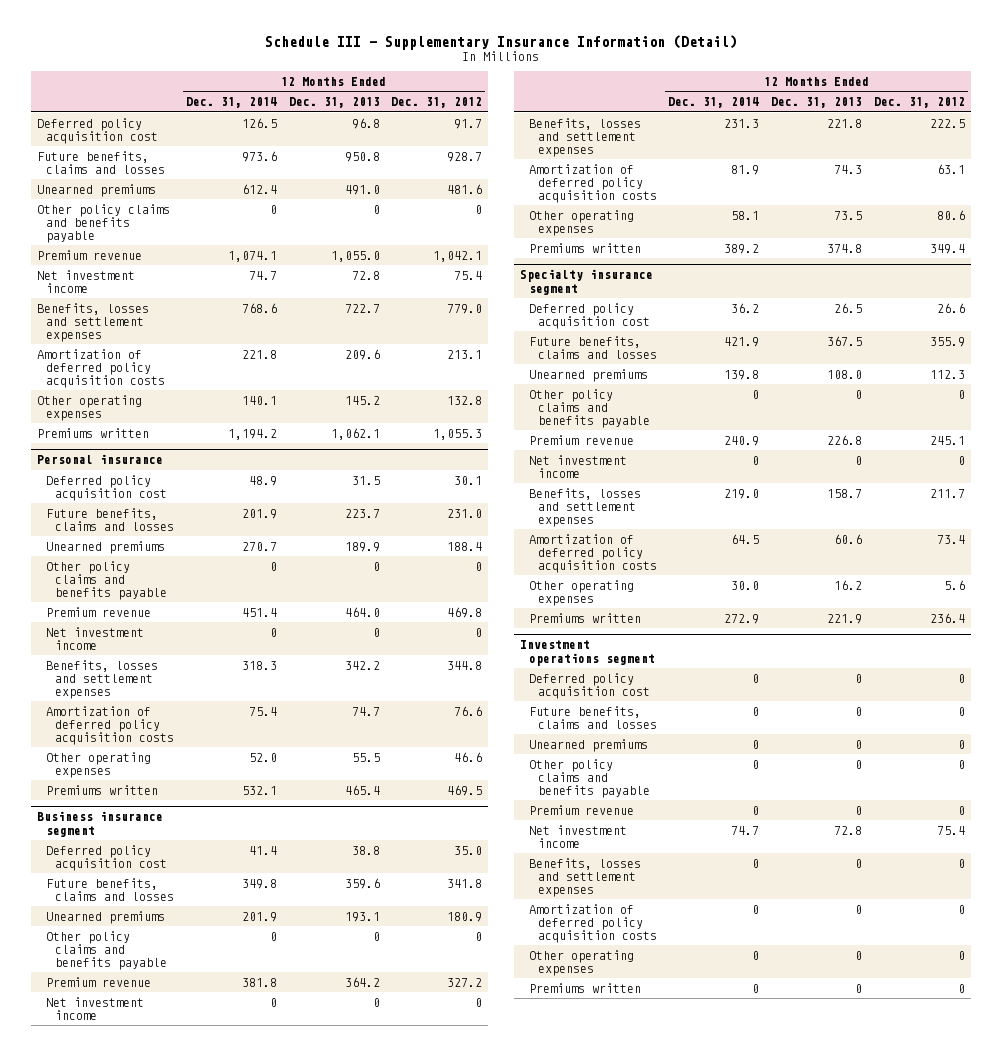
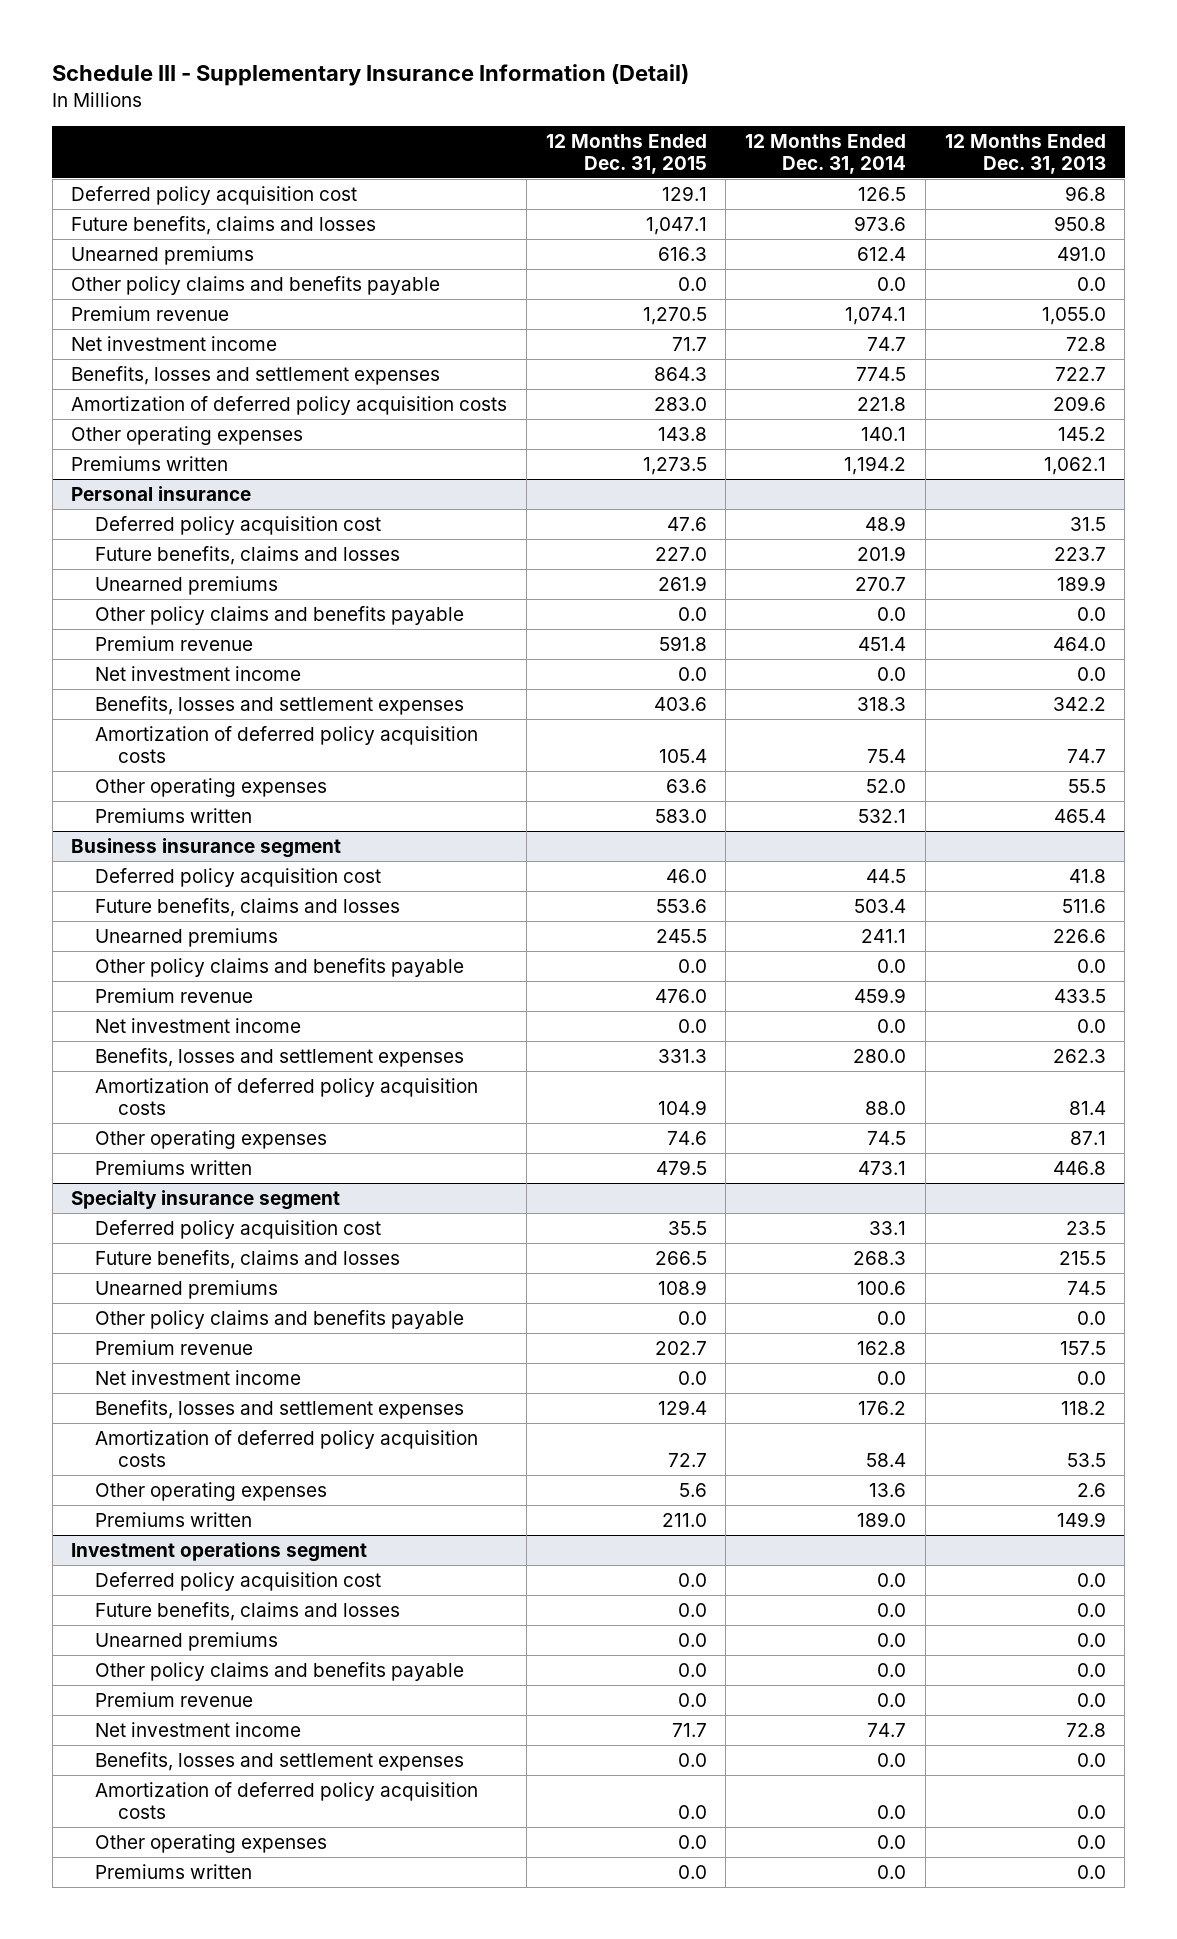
- | 12 Months Ended Dec. 31, 2014 | 12 Months Ended Dec. 31, 2013 | 12 Months Ended Dec. 31, 2012
+ | 12 Months Ended Dec. 31, 2015 | 12 Months Ended Dec. 31, 2014 | 12 Months Ended Dec. 31, 2013
- Other policy claims and benefits payable | 0 | 0 | 0
+ Other policy claims and benefits payable | 0.0 | 0.0 | 0.0
- Benefits, losses and settlement expenses | 768.6 | 722.7 | 779.0
+ Benefits, losses and settlement expenses | 864.3 | 774.5 | 722.7
@ Personal insurance
- Other policy claims and benefits payable | 0 | 0 | 0
+ Other policy claims and benefits payable | 0.0 | 0.0 | 0.0
- Net investment income | 0 | 0 | 0
+ Net investment income | 0.0 | 0.0 | 0.0
@ Business insurance segment
- Deferred policy acquisition cost | 41.4 | 38.8 | 35.0
- Future benefits, claims and losses | 349.8 | 359.6 | 341.8
- Unearned premiums | 201.9 | 193.1 | 180.9
- Other policy claims and benefits payable | 0 | 0 | 0
- Premium revenue | 381.8 | 364.2 | 327.2
- Net investment income | 0 | 0 | 0
- Benefits, losses and settlement expenses | 231.3 | 221.8 | 222.5
- Amortization of deferred policy acquisition costs | 81.9 | 74.3 | 63.1
- Other operating expenses | 58.1 | 73.5 | 80.6
- Premiums written | 389.2 | 374.8 | 349.4
+ Deferred policy acquisition cost | 46.0 | 44.5 | 41.8
+ Future benefits, claims and losses | 553.6 | 503.4 | 511.6
+ Unearned premiums | 245.5 | 241.1 | 226.6
+ Other policy claims and benefits payable | 0.0 | 0.0 | 0.0
+ Premium revenue | 476.0 | 459.9 | 433.5
+ Net investment income | 0.0 | 0.0 | 0.0
+ Benefits, losses and settlement expenses | 331.3 | 280.0 | 262.3
+ Amortization of deferred policy acquisition costs | 104.9 | 88.0 | 81.4
+ Other operating expenses | 74.6 | 74.5 | 87.1
+ Premiums written | 479.5 | 473.1 | 446.8
@ Specialty insurance segment
- Deferred policy acquisition cost | 36.2 | 26.5 | 26.6
- Future benefits, claims and losses | 421.9 | 367.5 | 355.9
- Unearned premiums | 139.8 | 108.0 | 112.3
- Other policy claims and benefits payable | 0 | 0 | 0
- Premium revenue | 240.9 | 226.8 | 245.1
- Net investment income | 0 | 0 | 0
- Benefits, losses and settlement expenses | 219.0 | 158.7 | 211.7
- Amortization of deferred policy acquisition costs | 64.5 | 60.6 | 73.4
- Other operating expenses | 30.0 | 16.2 | 5.6
- Premiums written | 272.9 | 221.9 | 236.4
+ Deferred policy acquisition cost | 35.5 | 33.1 | 23.5
+ Future benefits, claims and losses | 266.5 | 268.3 | 215.5
+ Unearned premiums | 108.9 | 100.6 | 74.5
+ Other policy claims and benefits payable | 0.0 | 0.0 | 0.0
+ Premium revenue | 202.7 | 162.8 | 157.5
+ Net investment income | 0.0 | 0.0 | 0.0
+ Benefits, losses and settlement expenses | 129.4 | 176.2 | 118.2
+ Amortization of deferred policy acquisition costs | 72.7 | 58.4 | 53.5
+ Other operating expenses | 5.6 | 13.6 | 2.6
+ Premiums written | 211.0 | 189.0 | 149.9
@ Investment operations segment
- Deferred policy acquisition cost | 0 | 0 | 0
- Future benefits, claims and losses | 0 | 0 | 0
- Unearned premiums | 0 | 0 | 0
- Other policy claims and benefits payable | 0 | 0 | 0
- Premium revenue | 0 | 0 | 0
+ Deferred policy acquisition cost | 0.0 | 0.0 | 0.0
+ Future benefits, claims and losses | 0.0 | 0.0 | 0.0
+ Unearned premiums | 0.0 | 0.0 | 0.0
+ Other policy claims and benefits payable | 0.0 | 0.0 | 0.0
+ Premium revenue | 0.0 | 0.0 | 0.0
- Benefits, losses and settlement expenses | 0 | 0 | 0
- Amortization of deferred policy acquisition costs | 0 | 0 | 0
- Other operating expenses | 0 | 0 | 0
- Premiums written | 0 | 0 | 0
+ Benefits, losses and settlement expenses | 0.0 | 0.0 | 0.0
+ Amortization of deferred policy acquisition costs | 0.0 | 0.0 | 0.0
+ Other operating expenses | 0.0 | 0.0 | 0.0
+ Premiums written | 0.0 | 0.0 | 0.0

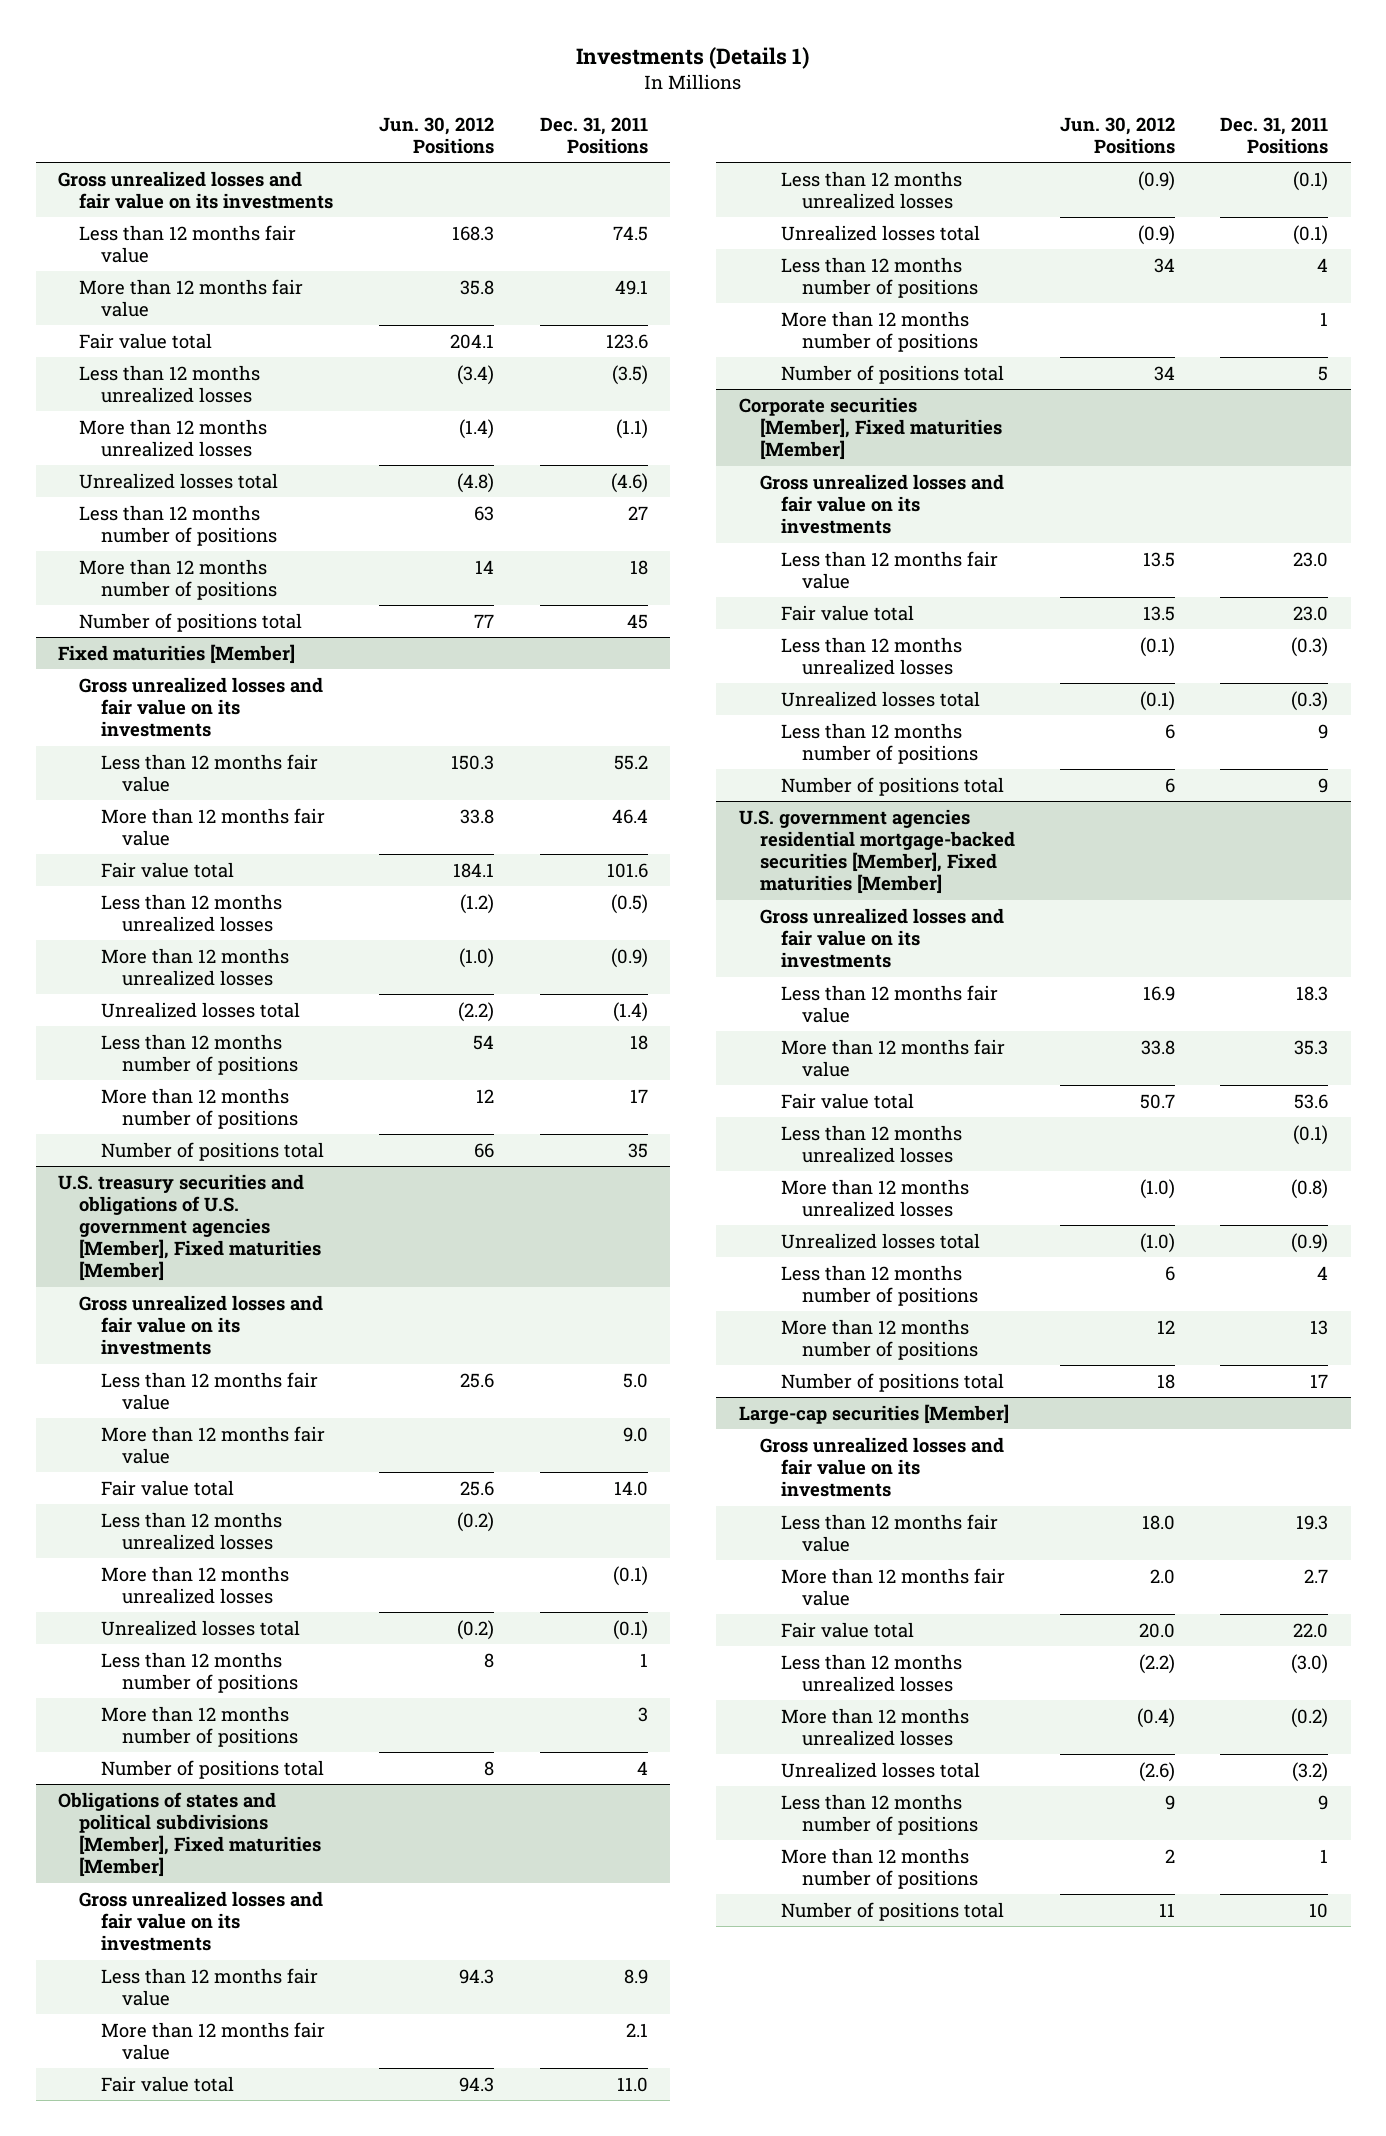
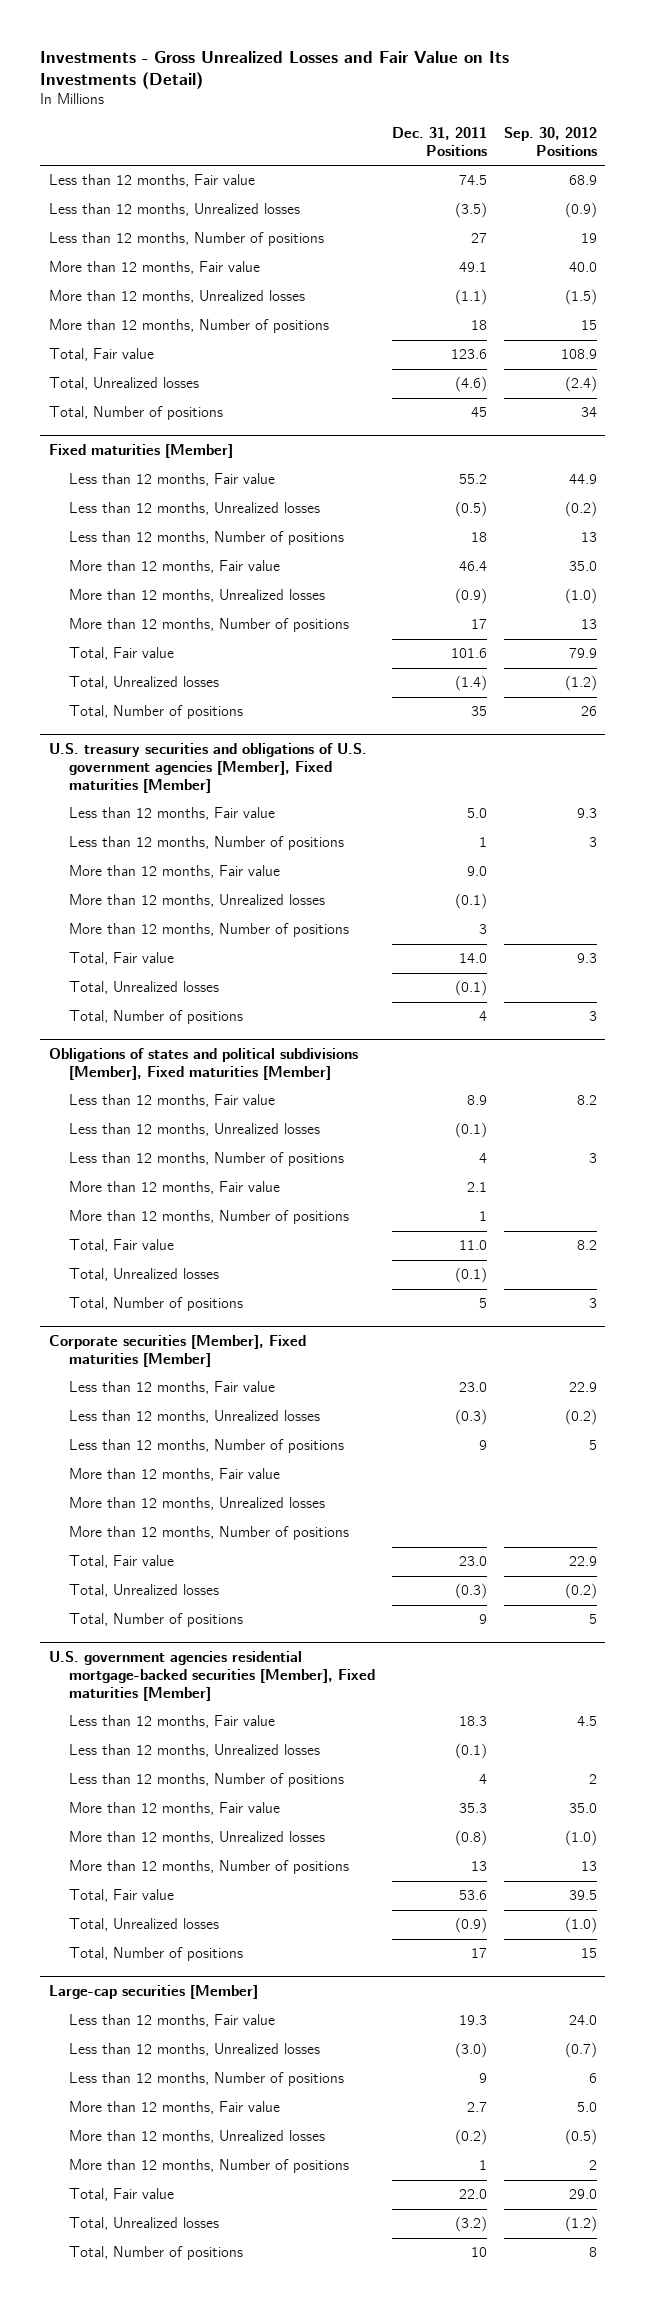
- Investments (Details 1)
+ Investments - Gross Unrealized Losses and Fair Value on Its Investments (Detail)
- | Jun. 30, 2012 Positions | Dec. 31, 2011 Positions
+ | Dec. 31, 2011 Positions | Sep. 30, 2012 Positions
- Gross unrealized losses and fair value on its investments
- Less than 12 months fair value | 168.3 | 74.5
- More than 12 months fair value | 35.8 | 49.1
- Fair value total | 204.1 | 123.6
- Less than 12 months unrealized losses | (3.4) | (3.5)
- More than 12 months unrealized losses | (1.4) | (1.1)
- Unrealized losses total | (4.8) | (4.6)
- Less than 12 months number of positions | 63 | 27
- More than 12 months number of positions | 14 | 18
- Number of positions total | 77 | 45
+ Less than 12 months, Fair value | 74.5 | 68.9
+ Less than 12 months, Unrealized losses | (3.5) | (0.9)
+ Less than 12 months, Number of positions | 27 | 19
+ More than 12 months, Fair value | 49.1 | 40.0
+ More than 12 months, Unrealized losses | (1.1) | (1.5)
+ More than 12 months, Number of positions | 18 | 15
+ Total, Fair value | 123.6 | 108.9
+ Total, Unrealized losses | (4.6) | (2.4)
+ Total, Number of positions | 45 | 34
@ Fixed maturities [Member]
- Gross unrealized losses and fair value on its investments
- Less than 12 months fair value | 150.3 | 55.2
- More than 12 months fair value | 33.8 | 46.4
- Fair value total | 184.1 | 101.6
- Less than 12 months unrealized losses | (1.2) | (0.5)
- More than 12 months unrealized losses | (1.0) | (0.9)
- Unrealized losses total | (2.2) | (1.4)
- Less than 12 months number of positions | 54 | 18
- More than 12 months number of positions | 12 | 17
- Number of positions total | 66 | 35
+ Less than 12 months, Fair value | 55.2 | 44.9
+ Less than 12 months, Unrealized losses | (0.5) | (0.2)
+ Less than 12 months, Number of positions | 18 | 13
+ More than 12 months, Fair value | 46.4 | 35.0
+ More than 12 months, Unrealized losses | (0.9) | (1.0)
+ More than 12 months, Number of positions | 17 | 13
+ Total, Fair value | 101.6 | 79.9
+ Total, Unrealized losses | (1.4) | (1.2)
+ Total, Number of positions | 35 | 26
@ U.S. treasury securities and obligations of U.S. government agencies [Member], Fixed maturities [Member]
- Gross unrealized losses and fair value on its investments
- Less than 12 months fair value | 25.6 | 5.0
- More than 12 months fair value | | 9.0
- Fair value total | 25.6 | 14.0
- Less than 12 months unrealized losses | (0.2) |
- More than 12 months unrealized losses | | (0.1)
- Unrealized losses total | (0.2) | (0.1)
- Less than 12 months number of positions | 8 | 1
- More than 12 months number of positions | | 3
- Number of positions total | 8 | 4
+ Less than 12 months, Fair value | 5.0 | 9.3
+ Less than 12 months, Number of positions | 1 | 3
+ More than 12 months, Fair value | 9.0 |
+ More than 12 months, Unrealized losses | (0.1) |
+ More than 12 months, Number of positions | 3 |
+ Total, Fair value | 14.0 | 9.3
+ Total, Unrealized losses | (0.1) |
+ Total, Number of positions | 4 | 3
@ Obligations of states and political subdivisions [Member], Fixed maturities [Member]
- Gross unrealized losses and fair value on its investments
- Less than 12 months fair value | 94.3 | 8.9
- More than 12 months fair value | | 2.1
- Fair value total | 94.3 | 11.0
- Less than 12 months unrealized losses | (0.9) | (0.1)
- Unrealized losses total | (0.9) | (0.1)
- Less than 12 months number of positions | 34 | 4
- More than 12 months number of positions | | 1
- Number of positions total | 34 | 5
+ Less than 12 months, Fair value | 8.9 | 8.2
+ Less than 12 months, Unrealized losses | (0.1) |
+ Less than 12 months, Number of positions | 4 | 3
+ More than 12 months, Fair value | 2.1 |
+ More than 12 months, Number of positions | 1 |
+ Total, Fair value | 11.0 | 8.2
+ Total, Unrealized losses | (0.1) |
+ Total, Number of positions | 5 | 3
@ Corporate securities [Member], Fixed maturities [Member]
- Gross unrealized losses and fair value on its investments
- Less than 12 months fair value | 13.5 | 23.0
- Fair value total | 13.5 | 23.0
- Less than 12 months unrealized losses | (0.1) | (0.3)
- Unrealized losses total | (0.1) | (0.3)
- Less than 12 months number of positions | 6 | 9
- Number of positions total | 6 | 9
+ Less than 12 months, Fair value | 23.0 | 22.9
+ Less than 12 months, Unrealized losses | (0.3) | (0.2)
+ Less than 12 months, Number of positions | 9 | 5
+ More than 12 months, Fair value
+ More than 12 months, Unrealized losses
+ More than 12 months, Number of positions
+ Total, Fair value | 23.0 | 22.9
+ Total, Unrealized losses | (0.3) | (0.2)
+ Total, Number of positions | 9 | 5
@ U.S. government agencies residential mortgage-backed securities [Member], Fixed maturities [Member]
- Gross unrealized losses and fair value on its investments
- Less than 12 months fair value | 16.9 | 18.3
- More than 12 months fair value | 33.8 | 35.3
- Fair value total | 50.7 | 53.6
- Less than 12 months unrealized losses | | (0.1)
- More than 12 months unrealized losses | (1.0) | (0.8)
- Unrealized losses total | (1.0) | (0.9)
- Less than 12 months number of positions | 6 | 4
- More than 12 months number of positions | 12 | 13
- Number of positions total | 18 | 17
+ Less than 12 months, Fair value | 18.3 | 4.5
+ Less than 12 months, Unrealized losses | (0.1) |
+ Less than 12 months, Number of positions | 4 | 2
+ More than 12 months, Fair value | 35.3 | 35.0
+ More than 12 months, Unrealized losses | (0.8) | (1.0)
+ More than 12 months, Number of positions | 13 | 13
+ Total, Fair value | 53.6 | 39.5
+ Total, Unrealized losses | (0.9) | (1.0)
+ Total, Number of positions | 17 | 15
@ Large-cap securities [Member]
- Gross unrealized losses and fair value on its investments
- Less than 12 months fair value | 18.0 | 19.3
- More than 12 months fair value | 2.0 | 2.7
- Fair value total | 20.0 | 22.0
- Less than 12 months unrealized losses | (2.2) | (3.0)
- More than 12 months unrealized losses | (0.4) | (0.2)
- Unrealized losses total | (2.6) | (3.2)
- Less than 12 months number of positions | 9 | 9
- More than 12 months number of positions | 2 | 1
- Number of positions total | 11 | 10
+ Less than 12 months, Fair value | 19.3 | 24.0
+ Less than 12 months, Unrealized losses | (3.0) | (0.7)
+ Less than 12 months, Number of positions | 9 | 6
+ More than 12 months, Fair value | 2.7 | 5.0
+ More than 12 months, Unrealized losses | (0.2) | (0.5)
+ More than 12 months, Number of positions | 1 | 2
+ Total, Fair value | 22.0 | 29.0
+ Total, Unrealized losses | (3.2) | (1.2)
+ Total, Number of positions | 10 | 8

